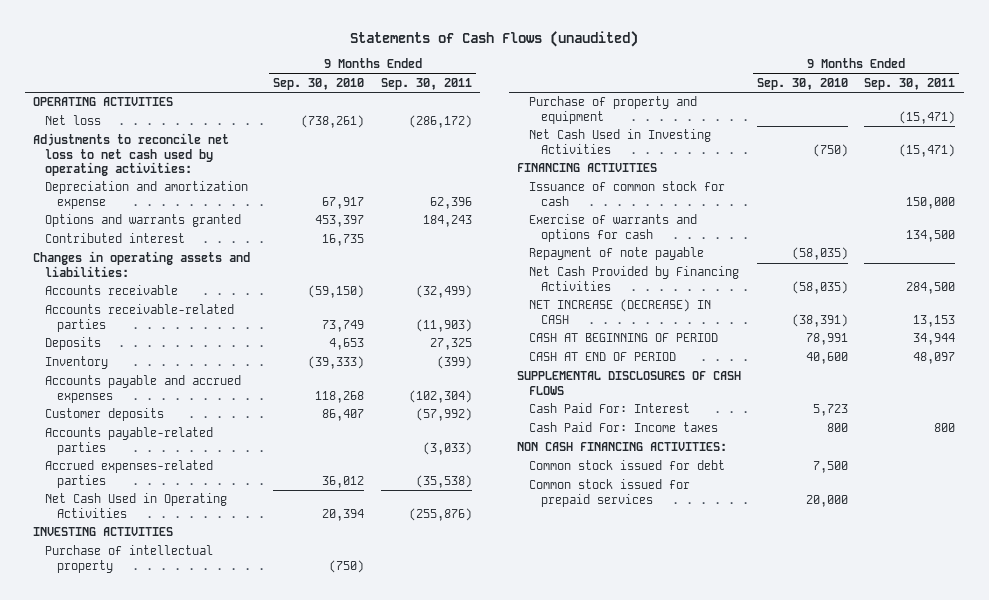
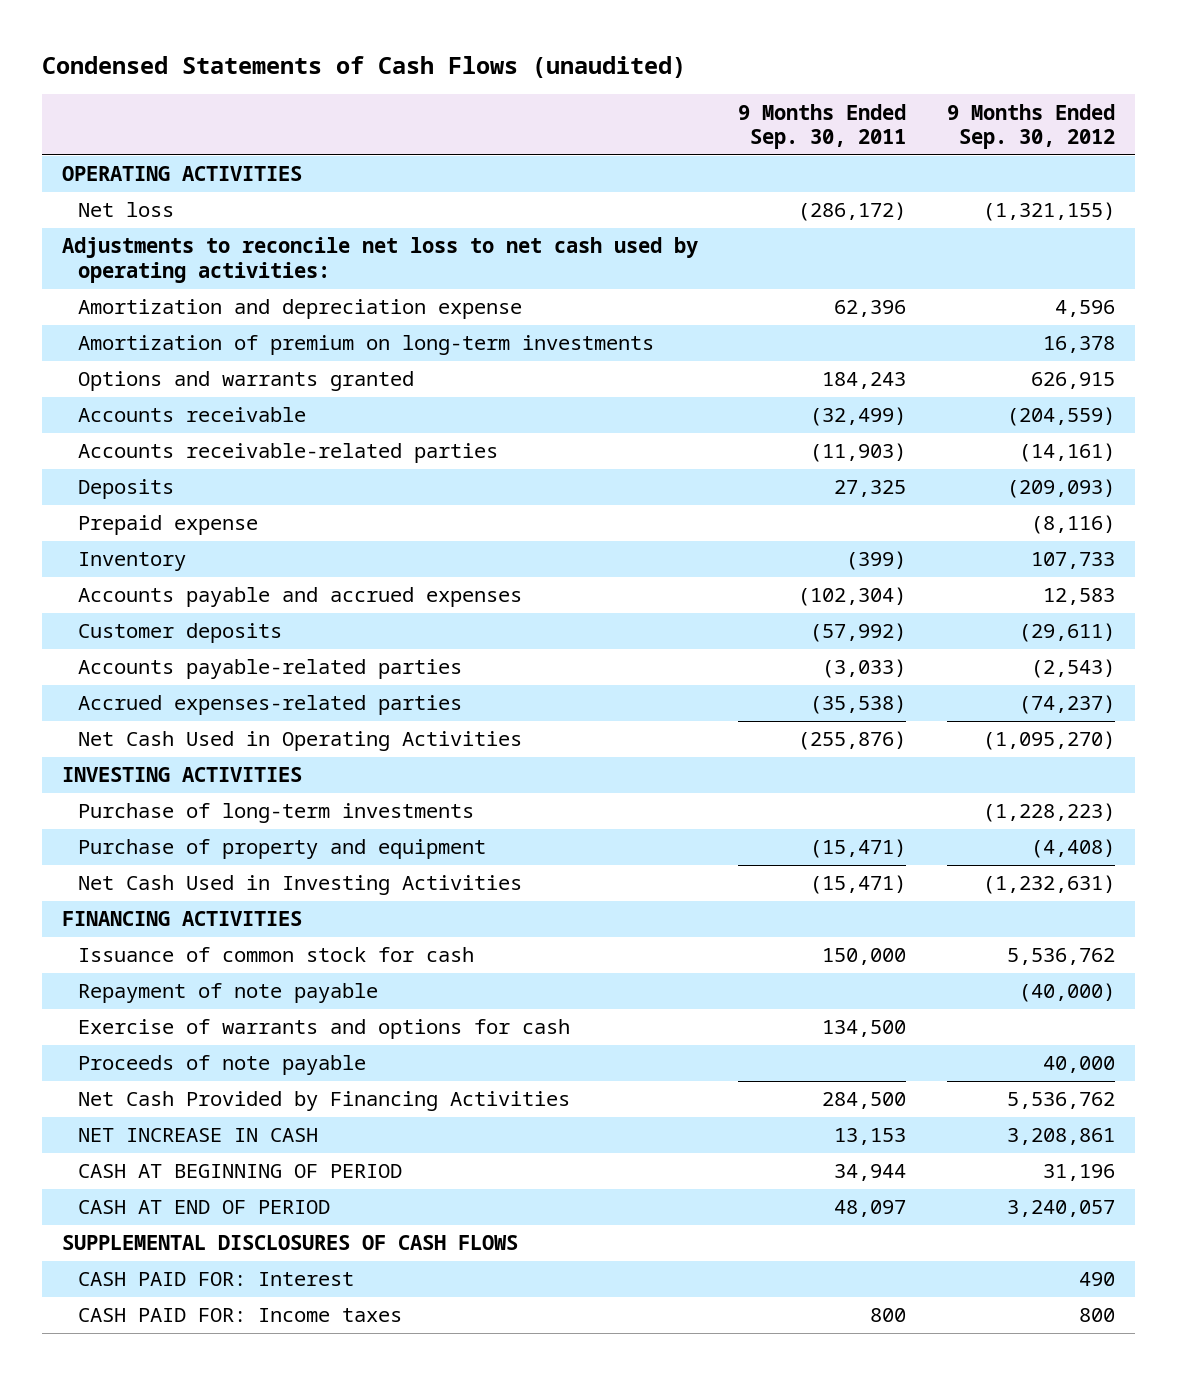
- Statements of Cash Flows (unaudited)
+ Condensed Statements of Cash Flows (unaudited)
- | 9 Months Ended Sep. 30, 2010 | 9 Months Ended Sep. 30, 2011
+ | 9 Months Ended Sep. 30, 2011 | 9 Months Ended Sep. 30, 2012
- Depreciation and amortization expense | 67,917 | 62,396
+ Amortization and depreciation expense | 62,396 | 4,596
+ Amortization of premium on long-term investments | | 16,378
- Contributed interest | 16,735 |
- Changes in operating assets and liabilities:
+ Prepaid expense | | (8,116)
- Purchase of intellectual property | (750) |
+ Purchase of long-term investments | | (1,228,223)
moved down: Exercise of warrants and options for cash | 134,500 |
+ Proceeds of note payable | | 40,000
- NET INCREASE (DECREASE) IN CASH | (38,391) | 13,153
+ NET INCREASE IN CASH | 13,153 | 3,208,861
- Cash Paid For: Interest | 5,723 |
- Cash Paid For: Income taxes | 800 | 800
- NON CASH FINANCING ACTIVITIES:
- Common stock issued for debt | 7,500 |
- Common stock issued for prepaid services | 20,000 |
+ CASH PAID FOR: Interest | | 490
+ CASH PAID FOR: Income taxes | 800 | 800

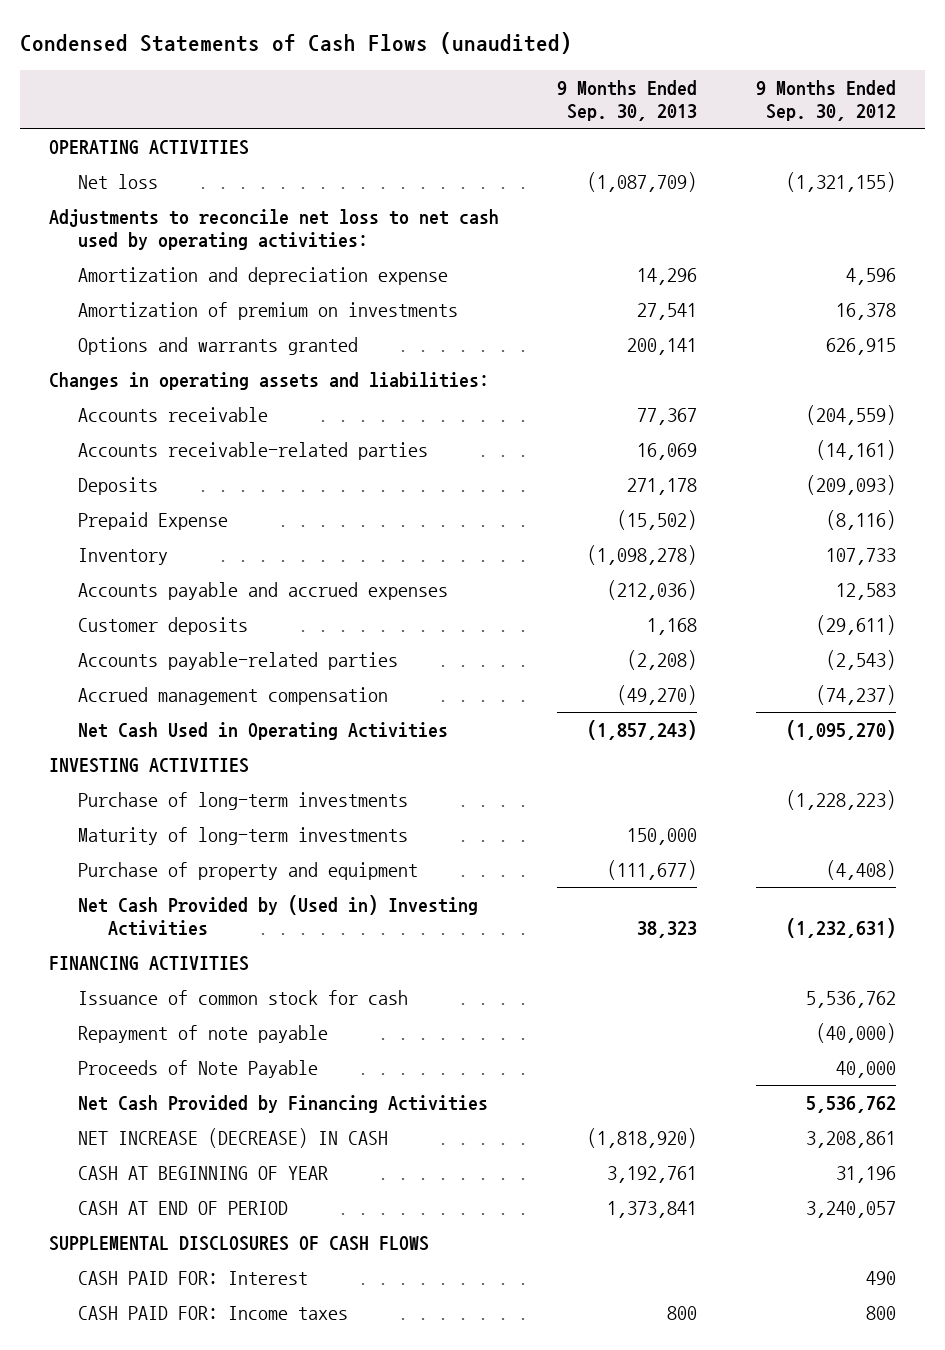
- | 9 Months Ended Sep. 30, 2011 | 9 Months Ended Sep. 30, 2012
+ | 9 Months Ended Sep. 30, 2013 | 9 Months Ended Sep. 30, 2012
- Amortization of premium on long-term investments | | 16,378
+ Amortization of premium on investments | 27,541 | 16,378
+ Changes in operating assets and liabilities:
- Prepaid expense | | (8,116)
+ Prepaid Expense | (15,502) | (8,116)
- Accrued expenses-related parties | (35,538) | (74,237)
+ Accrued management compensation | (49,270) | (74,237)
+ Maturity of long-term investments | 150,000 |
- Net Cash Used in Investing Activities | (15,471) | (1,232,631)
+ Net Cash Provided by (Used in) Investing Activities | 38,323 | (1,232,631)
- Exercise of warrants and options for cash | 134,500 |
- Proceeds of note payable | | 40,000
+ Proceeds of Note Payable | | 40,000
- NET INCREASE IN CASH | 13,153 | 3,208,861
- CASH AT BEGINNING OF PERIOD | 34,944 | 31,196
+ NET INCREASE (DECREASE) IN CASH | (1,818,920) | 3,208,861
+ CASH AT BEGINNING OF YEAR | 3,192,761 | 31,196

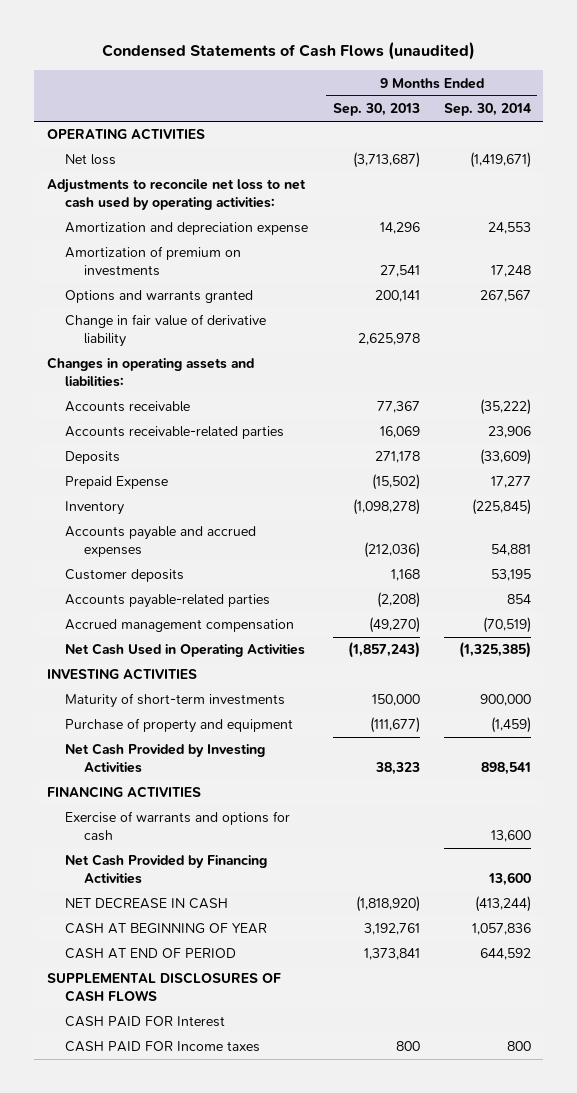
- | 9 Months Ended Sep. 30, 2013 | 9 Months Ended Sep. 30, 2012
+ | 9 Months Ended Sep. 30, 2013 | 9 Months Ended Sep. 30, 2014
- Net loss | (1,087,709) | (1,321,155)
+ Net loss | (3,713,687) | (1,419,671)
+ Change in fair value of derivative liability | 2,625,978 |
- Purchase of long-term investments | | (1,228,223)
- Maturity of long-term investments | 150,000 |
+ Maturity of short-term investments | 150,000 | 900,000
- Net Cash Provided by (Used in) Investing Activities | 38,323 | (1,232,631)
+ Net Cash Provided by Investing Activities | 38,323 | 898,541
- Issuance of common stock for cash | | 5,536,762
- Repayment of note payable | | (40,000)
- Proceeds of Note Payable | | 40,000
+ Exercise of warrants and options for cash | | 13,600
- NET INCREASE (DECREASE) IN CASH | (1,818,920) | 3,208,861
+ NET DECREASE IN CASH | (1,818,920) | (413,244)
- CASH PAID FOR: Interest | | 490
- CASH PAID FOR: Income taxes | 800 | 800
+ CASH PAID FOR Interest
+ CASH PAID FOR Income taxes | 800 | 800

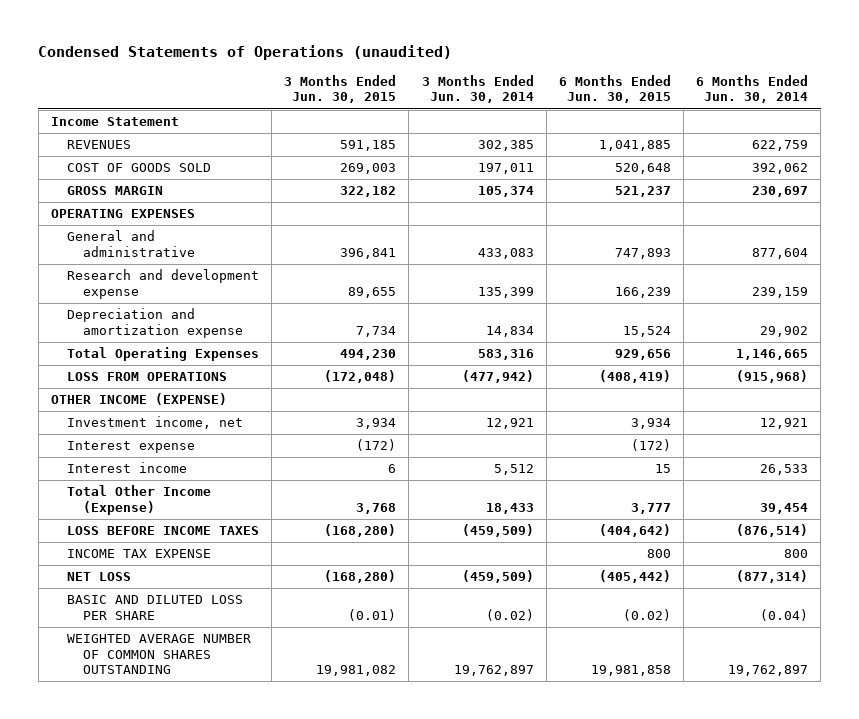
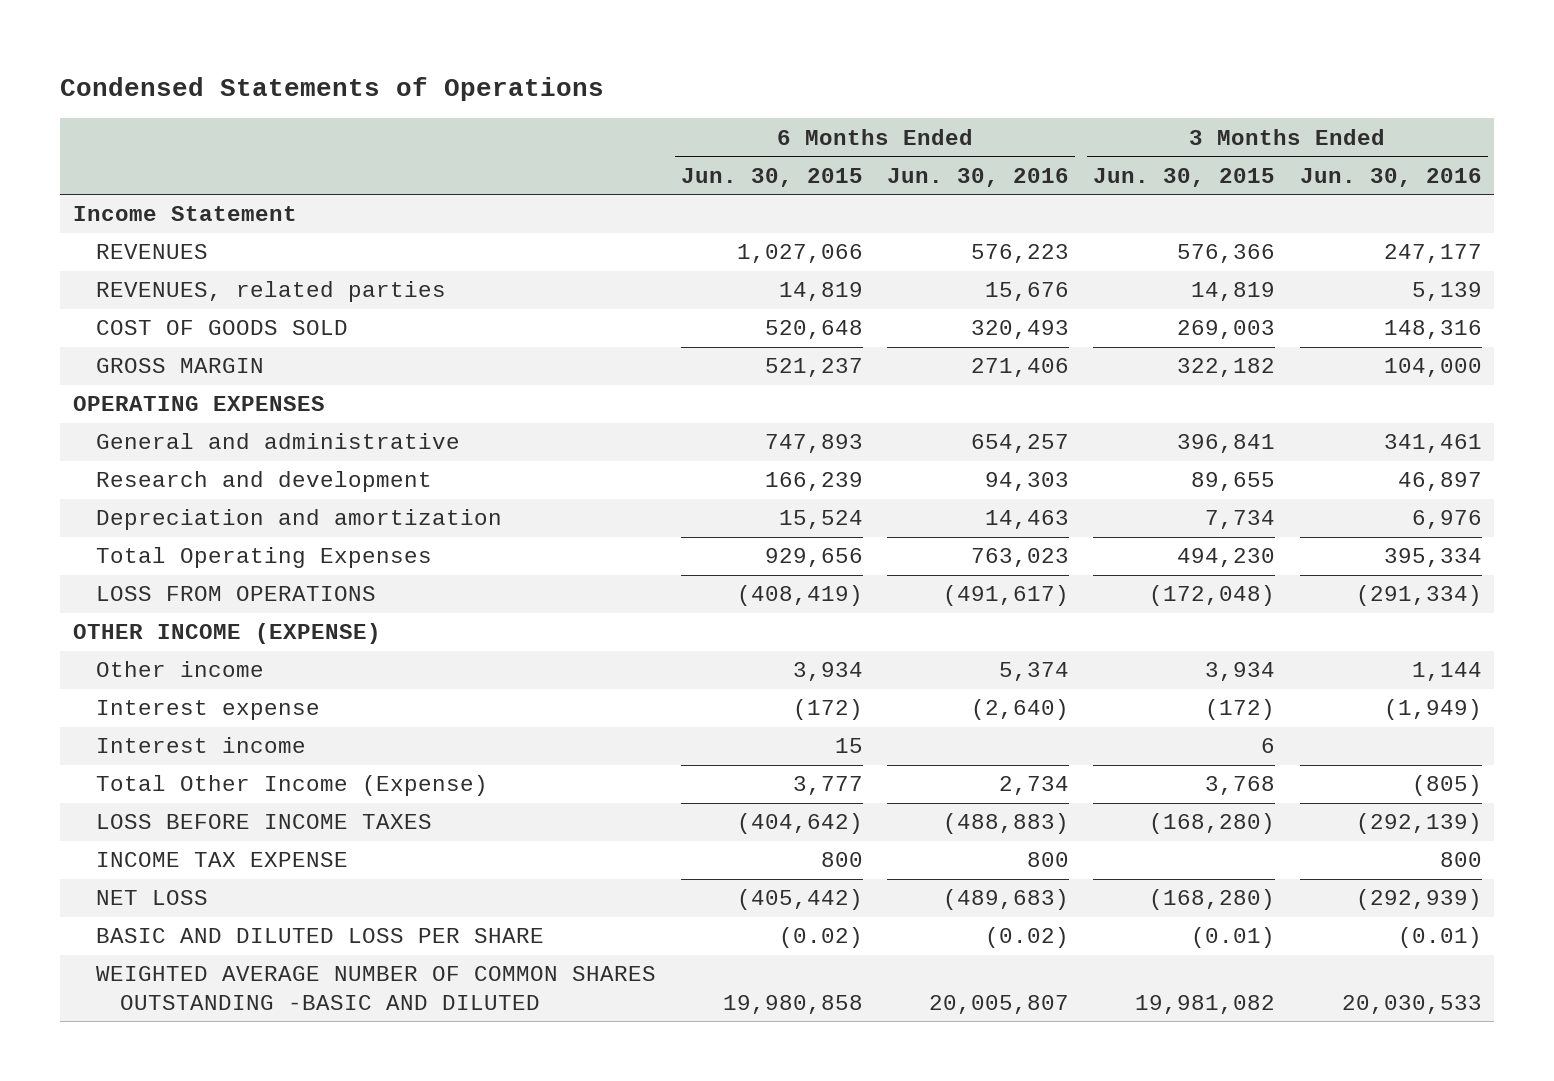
- Condensed Statements of Operations (unaudited)
+ Condensed Statements of Operations
- | 3 Months Ended Jun. 30, 2015 | 3 Months Ended Jun. 30, 2014 | 6 Months Ended Jun. 30, 2015 | 6 Months Ended Jun. 30, 2014
+ | 6 Months Ended Jun. 30, 2015 | 6 Months Ended Jun. 30, 2016 | 3 Months Ended Jun. 30, 2015 | 3 Months Ended Jun. 30, 2016
- REVENUES | 591,185 | 302,385 | 1,041,885 | 622,759
+ REVENUES | 1,027,066 | 576,223 | 576,366 | 247,177
+ REVENUES, related parties | 14,819 | 15,676 | 14,819 | 5,139
- Research and development expense | 89,655 | 135,399 | 166,239 | 239,159
- Depreciation and amortization expense | 7,734 | 14,834 | 15,524 | 29,902
+ Research and development | 166,239 | 94,303 | 89,655 | 46,897
+ Depreciation and amortization | 15,524 | 14,463 | 7,734 | 6,976
- Investment income, net | 3,934 | 12,921 | 3,934 | 12,921
+ Other income | 3,934 | 5,374 | 3,934 | 1,144
- WEIGHTED AVERAGE NUMBER OF COMMON SHARES OUTSTANDING | 19,981,082 | 19,762,897 | 19,981,858 | 19,762,897
+ WEIGHTED AVERAGE NUMBER OF COMMON SHARES OUTSTANDING -BASIC AND DILUTED | 19,980,858 | 20,005,807 | 19,981,082 | 20,030,533

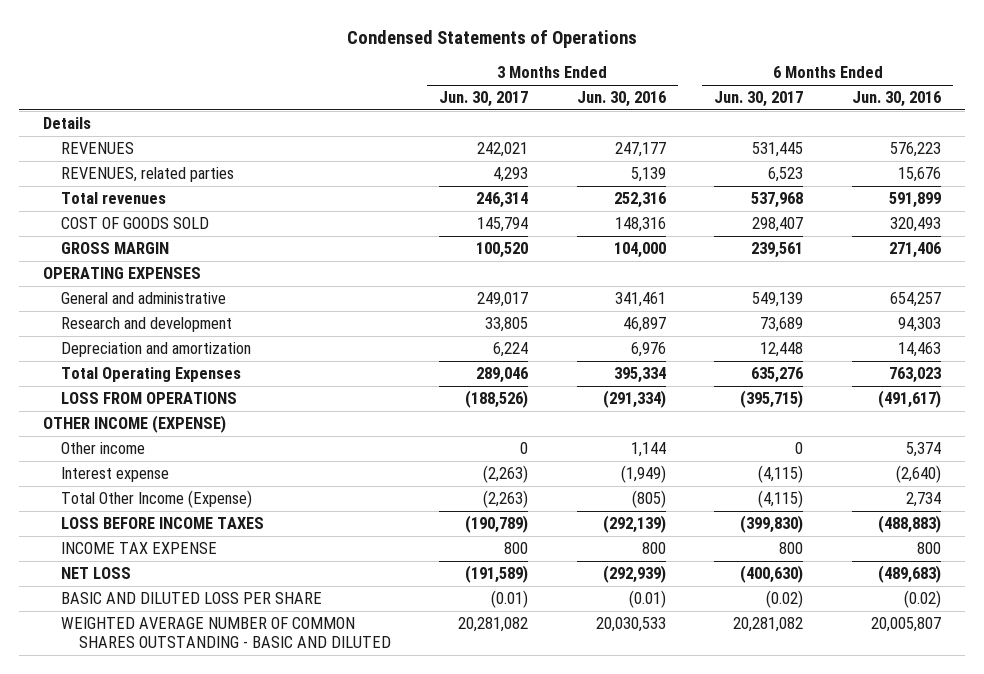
- | 6 Months Ended Jun. 30, 2015 | 6 Months Ended Jun. 30, 2016 | 3 Months Ended Jun. 30, 2015 | 3 Months Ended Jun. 30, 2016
+ | 3 Months Ended Jun. 30, 2017 | 3 Months Ended Jun. 30, 2016 | 6 Months Ended Jun. 30, 2017 | 6 Months Ended Jun. 30, 2016
- Income Statement
+ Details
+ Total revenues | 246,314 | 252,316 | 537,968 | 591,899
- Interest income | 15 | | 6 |
- WEIGHTED AVERAGE NUMBER OF COMMON SHARES OUTSTANDING -BASIC AND DILUTED | 19,980,858 | 20,005,807 | 19,981,082 | 20,030,533
+ WEIGHTED AVERAGE NUMBER OF COMMON SHARES OUTSTANDING - BASIC AND DILUTED | 20,281,082 | 20,030,533 | 20,281,082 | 20,005,807

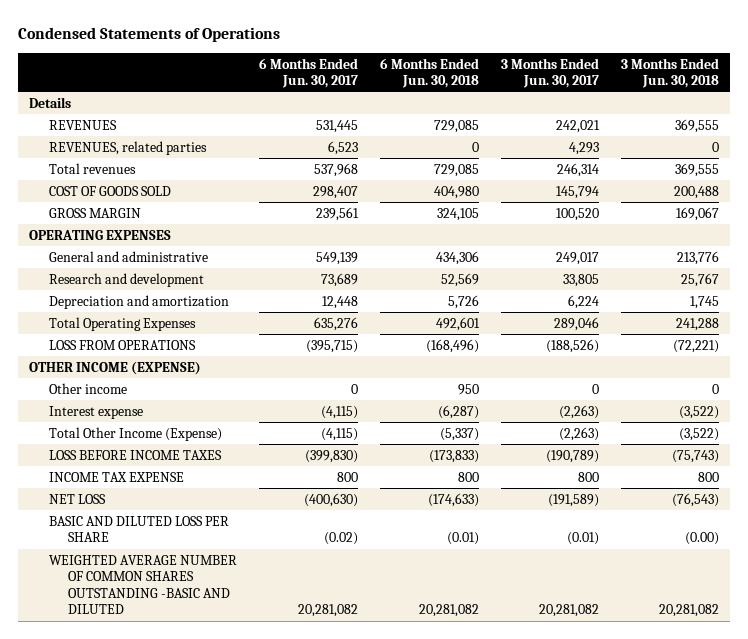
- | 3 Months Ended Jun. 30, 2017 | 3 Months Ended Jun. 30, 2016 | 6 Months Ended Jun. 30, 2017 | 6 Months Ended Jun. 30, 2016
+ | 6 Months Ended Jun. 30, 2017 | 6 Months Ended Jun. 30, 2018 | 3 Months Ended Jun. 30, 2017 | 3 Months Ended Jun. 30, 2018
- WEIGHTED AVERAGE NUMBER OF COMMON SHARES OUTSTANDING - BASIC AND DILUTED | 20,281,082 | 20,030,533 | 20,281,082 | 20,005,807
+ WEIGHTED AVERAGE NUMBER OF COMMON SHARES OUTSTANDING -BASIC AND DILUTED | 20,281,082 | 20,281,082 | 20,281,082 | 20,281,082

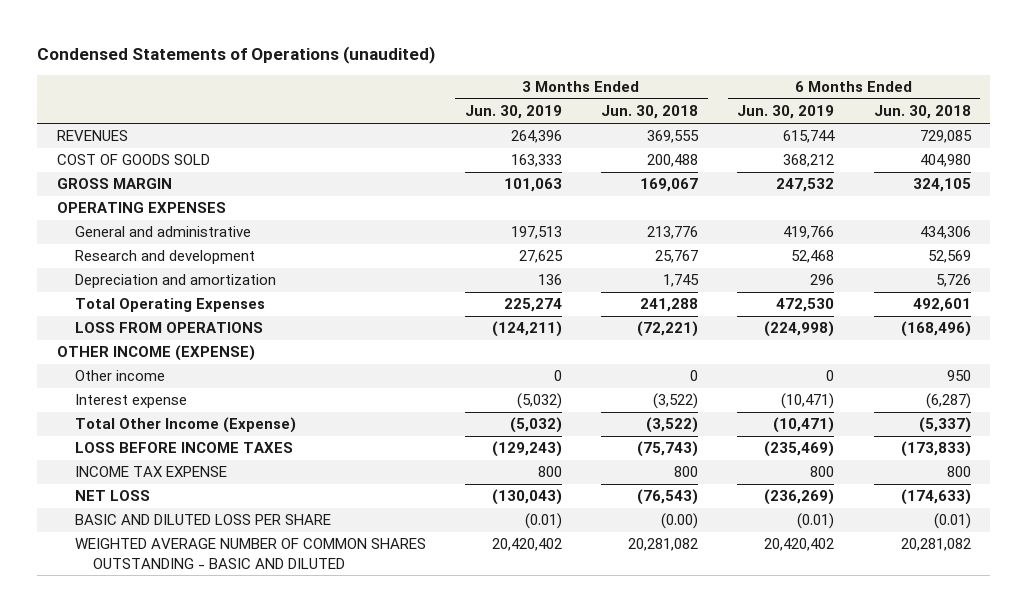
- Condensed Statements of Operations
+ Condensed Statements of Operations (unaudited)
- | 6 Months Ended Jun. 30, 2017 | 6 Months Ended Jun. 30, 2018 | 3 Months Ended Jun. 30, 2017 | 3 Months Ended Jun. 30, 2018
+ | 3 Months Ended Jun. 30, 2019 | 3 Months Ended Jun. 30, 2018 | 6 Months Ended Jun. 30, 2019 | 6 Months Ended Jun. 30, 2018
- Details
- REVENUES, related parties | 6,523 | 0 | 4,293 | 0
- Total revenues | 537,968 | 729,085 | 246,314 | 369,555
- WEIGHTED AVERAGE NUMBER OF COMMON SHARES OUTSTANDING -BASIC AND DILUTED | 20,281,082 | 20,281,082 | 20,281,082 | 20,281,082
+ WEIGHTED AVERAGE NUMBER OF COMMON SHARES OUTSTANDING - BASIC AND DILUTED | 20,420,402 | 20,281,082 | 20,420,402 | 20,281,082

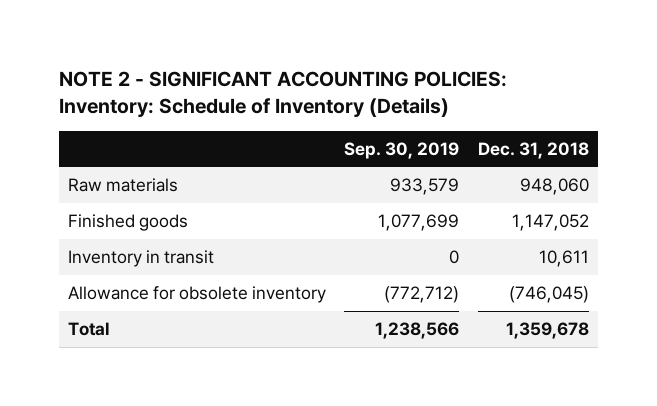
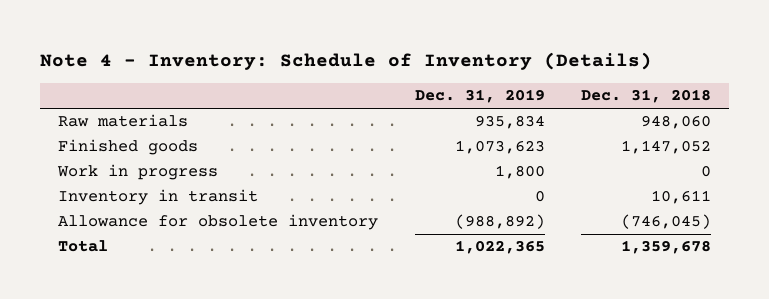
- NOTE 2 - SIGNIFICANT ACCOUNTING POLICIES: Inventory: Schedule of Inventory (Details)
+ Note 4 - Inventory: Schedule of Inventory (Details)
- | Sep. 30, 2019 | Dec. 31, 2018
+ | Dec. 31, 2019 | Dec. 31, 2018
+ Work in progress | 1,800 | 0

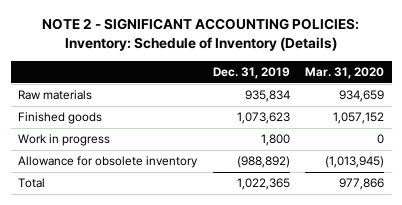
- Note 4 - Inventory: Schedule of Inventory (Details)
+ NOTE 2 - SIGNIFICANT ACCOUNTING POLICIES: Inventory: Schedule of Inventory (Details)
- | Dec. 31, 2019 | Dec. 31, 2018
+ | Dec. 31, 2019 | Mar. 31, 2020
- Inventory in transit | 0 | 10,611

